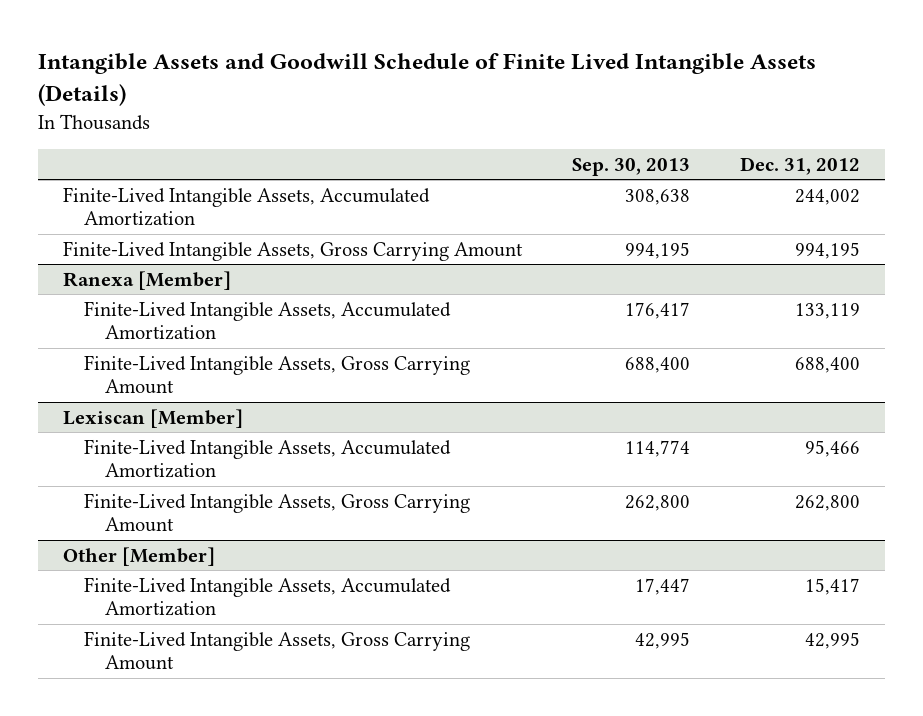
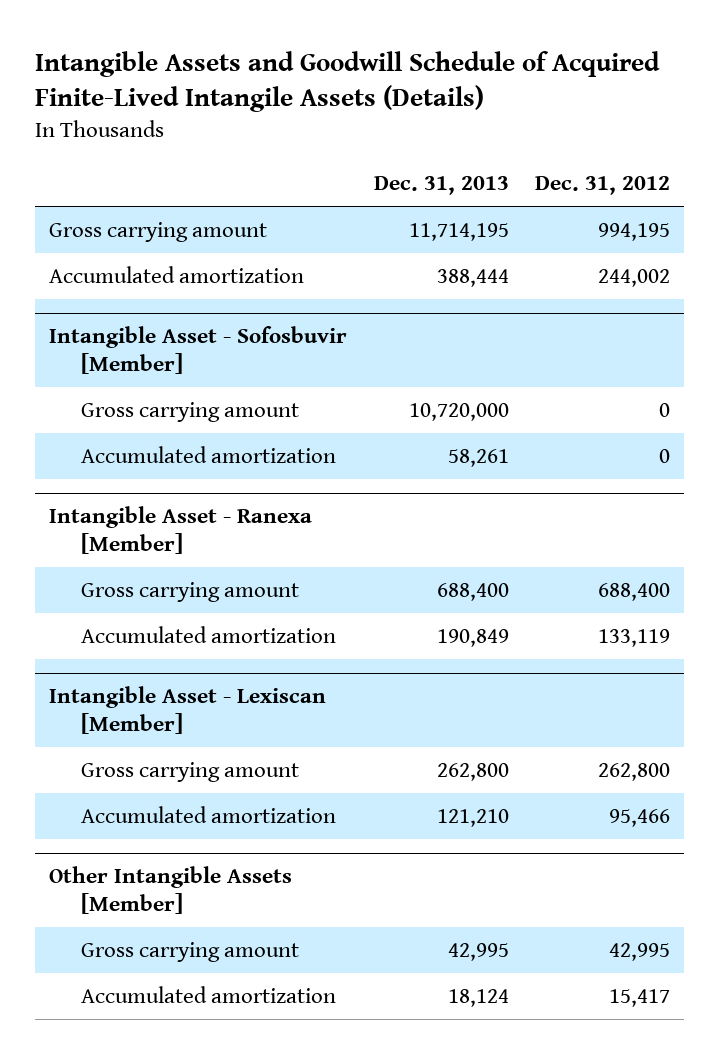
- Intangible Assets and Goodwill Schedule of Finite Lived Intangible Assets (Details)
+ Intangible Assets and Goodwill Schedule of Acquired Finite-Lived Intangile Assets (Details)
- | Sep. 30, 2013 | Dec. 31, 2012
+ | Dec. 31, 2013 | Dec. 31, 2012
- Finite-Lived Intangible Assets, Accumulated Amortization | 308,638 | 244,002
- Finite-Lived Intangible Assets, Gross Carrying Amount | 994,195 | 994,195
- Ranexa [Member]
- Finite-Lived Intangible Assets, Accumulated Amortization | 176,417 | 133,119
- Finite-Lived Intangible Assets, Gross Carrying Amount | 688,400 | 688,400
- Lexiscan [Member]
- Finite-Lived Intangible Assets, Accumulated Amortization | 114,774 | 95,466
- Finite-Lived Intangible Assets, Gross Carrying Amount | 262,800 | 262,800
- Other [Member]
- Finite-Lived Intangible Assets, Accumulated Amortization | 17,447 | 15,417
- Finite-Lived Intangible Assets, Gross Carrying Amount | 42,995 | 42,995
+ Gross carrying amount | 11,714,195 | 994,195
+ Accumulated amortization | 388,444 | 244,002
+ Intangible Asset - Sofosbuvir [Member]
+ Gross carrying amount | 10,720,000 | 0
+ Accumulated amortization | 58,261 | 0
+ Intangible Asset - Ranexa [Member]
+ Gross carrying amount | 688,400 | 688,400
+ Accumulated amortization | 190,849 | 133,119
+ Intangible Asset - Lexiscan [Member]
+ Gross carrying amount | 262,800 | 262,800
+ Accumulated amortization | 121,210 | 95,466
+ Other Intangible Assets [Member]
+ Gross carrying amount | 42,995 | 42,995
+ Accumulated amortization | 18,124 | 15,417

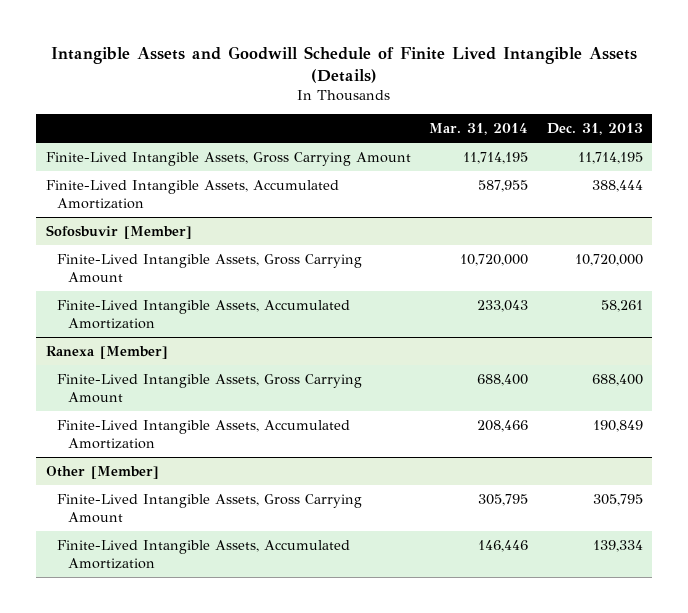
- Intangible Assets and Goodwill Schedule of Acquired Finite-Lived Intangile Assets (Details)
+ Intangible Assets and Goodwill Schedule of Finite Lived Intangible Assets (Details)
- | Dec. 31, 2013 | Dec. 31, 2012
+ | Mar. 31, 2014 | Dec. 31, 2013
- Gross carrying amount | 11,714,195 | 994,195
- Accumulated amortization | 388,444 | 244,002
- Intangible Asset - Sofosbuvir [Member]
- Gross carrying amount | 10,720,000 | 0
- Accumulated amortization | 58,261 | 0
- Intangible Asset - Ranexa [Member]
- Gross carrying amount | 688,400 | 688,400
- Accumulated amortization | 190,849 | 133,119
- Intangible Asset - Lexiscan [Member]
- Gross carrying amount | 262,800 | 262,800
- Accumulated amortization | 121,210 | 95,466
- Other Intangible Assets [Member]
- Gross carrying amount | 42,995 | 42,995
- Accumulated amortization | 18,124 | 15,417
+ Finite-Lived Intangible Assets, Gross Carrying Amount | 11,714,195 | 11,714,195
+ Finite-Lived Intangible Assets, Accumulated Amortization | 587,955 | 388,444
+ Sofosbuvir [Member]
+ Finite-Lived Intangible Assets, Gross Carrying Amount | 10,720,000 | 10,720,000
+ Finite-Lived Intangible Assets, Accumulated Amortization | 233,043 | 58,261
+ Ranexa [Member]
+ Finite-Lived Intangible Assets, Gross Carrying Amount | 688,400 | 688,400
+ Finite-Lived Intangible Assets, Accumulated Amortization | 208,466 | 190,849
+ Other [Member]
+ Finite-Lived Intangible Assets, Gross Carrying Amount | 305,795 | 305,795
+ Finite-Lived Intangible Assets, Accumulated Amortization | 146,446 | 139,334

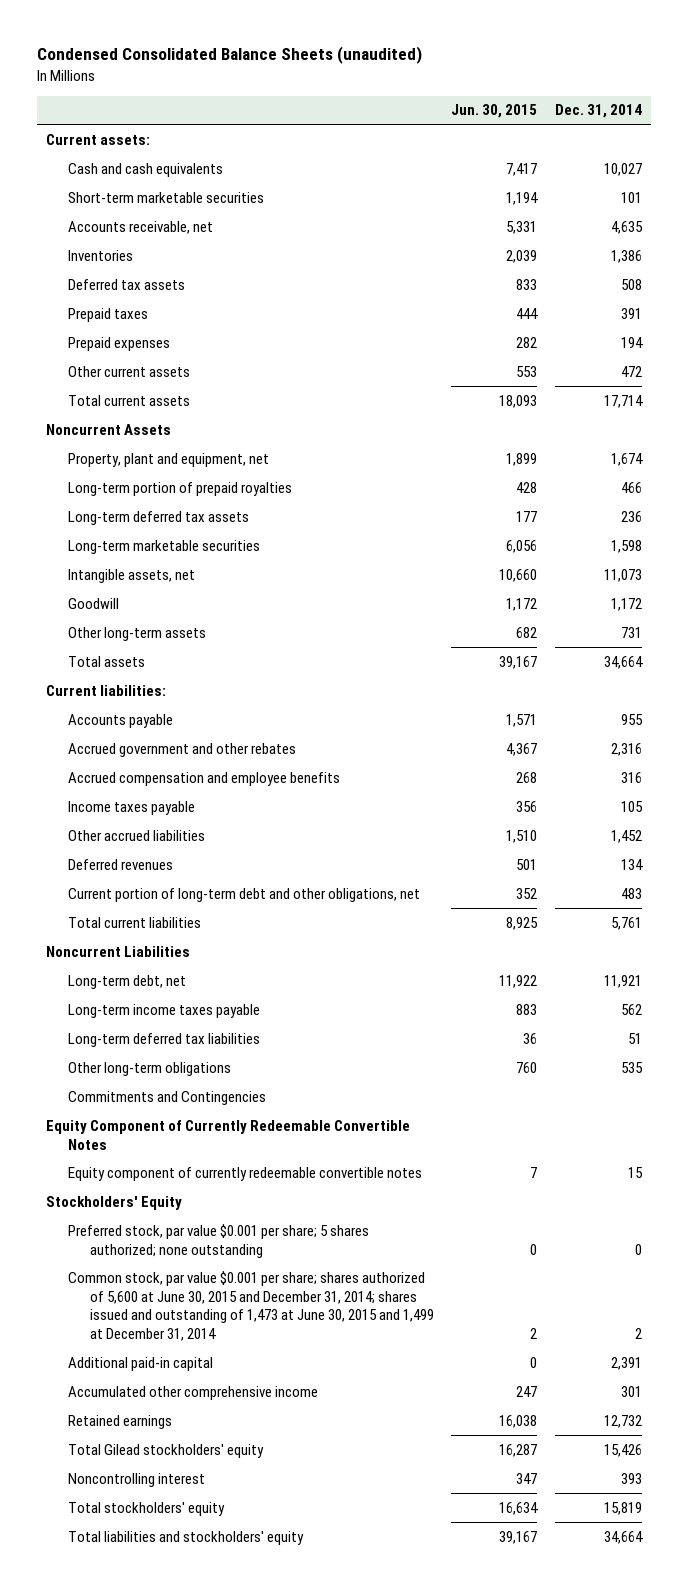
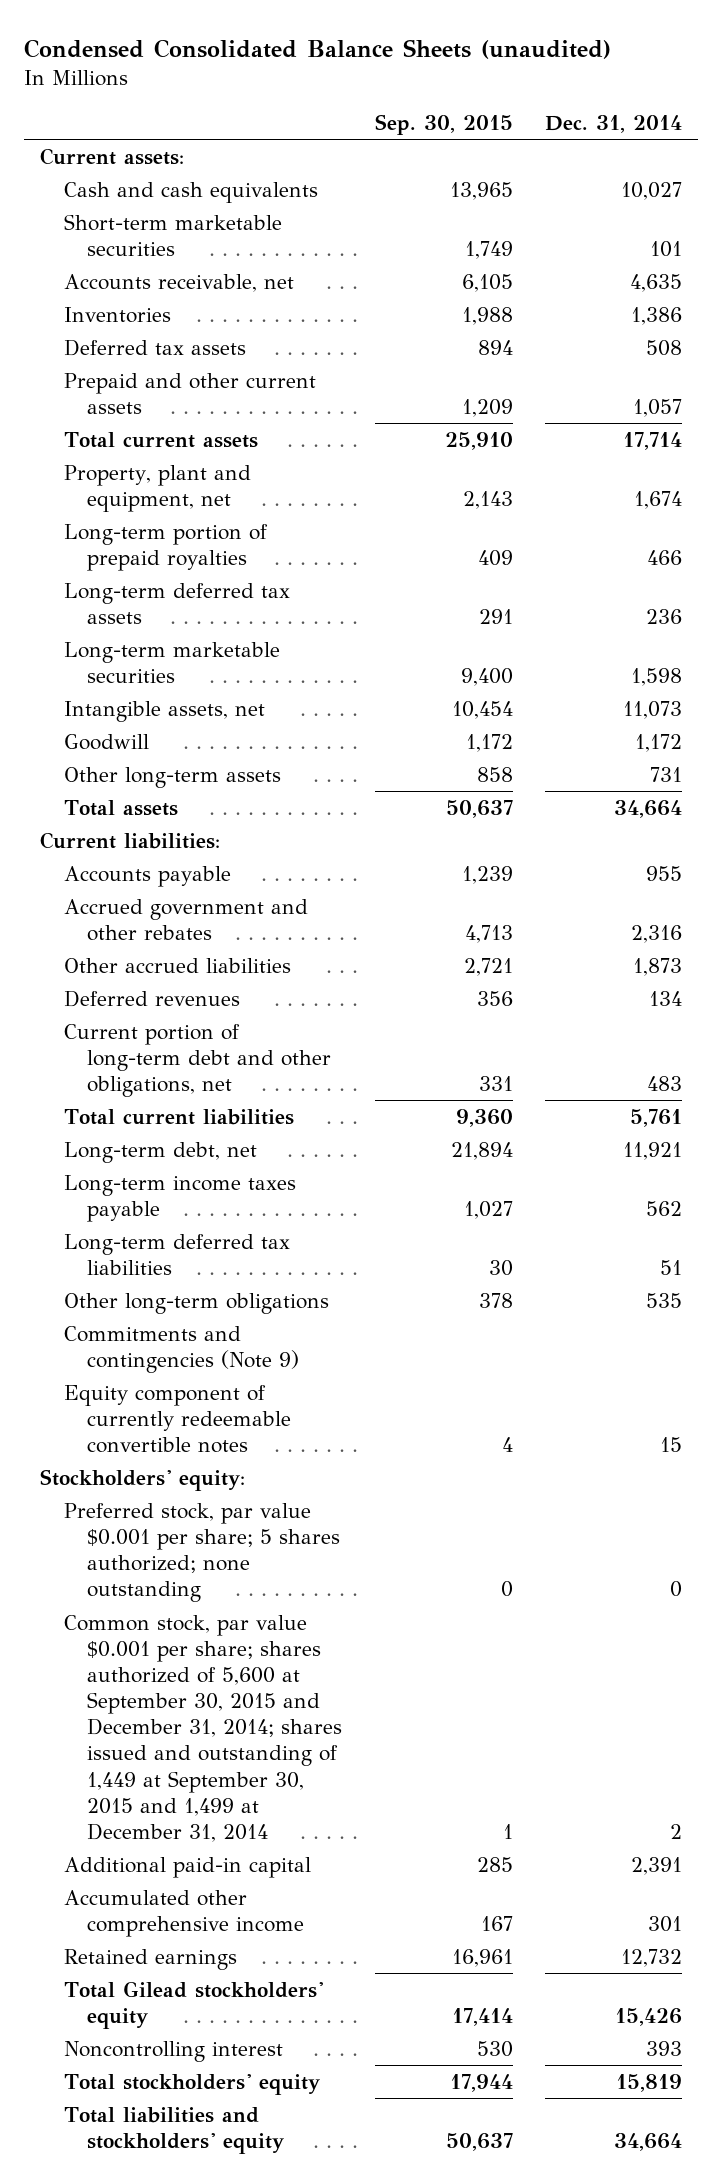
- | Jun. 30, 2015 | Dec. 31, 2014
+ | Sep. 30, 2015 | Dec. 31, 2014
- Prepaid taxes | 444 | 391
- Prepaid expenses | 282 | 194
- Other current assets | 553 | 472
+ Prepaid and other current assets | 1,209 | 1,057
- Noncurrent Assets
- Accrued compensation and employee benefits | 268 | 316
- Income taxes payable | 356 | 105
- Other accrued liabilities | 1,510 | 1,452
+ Other accrued liabilities | 2,721 | 1,873
- Noncurrent Liabilities
- Commitments and Contingencies
- Equity Component of Currently Redeemable Convertible Notes
+ Commitments and contingencies (Note 9)
- Stockholders' Equity
+ Stockholders' equity:
- Common stock, par value $0.001 per share; shares authorized of 5,600 at June 30, 2015 and December 31, 2014; shares issued and outstanding of 1,473 at June 30, 2015 and 1,499 at December 31, 2014 | 2 | 2
+ Common stock, par value $0.001 per share; shares authorized of 5,600 at September 30, 2015 and December 31, 2014; shares issued and outstanding of 1,449 at September 30, 2015 and 1,499 at December 31, 2014 | 1 | 2

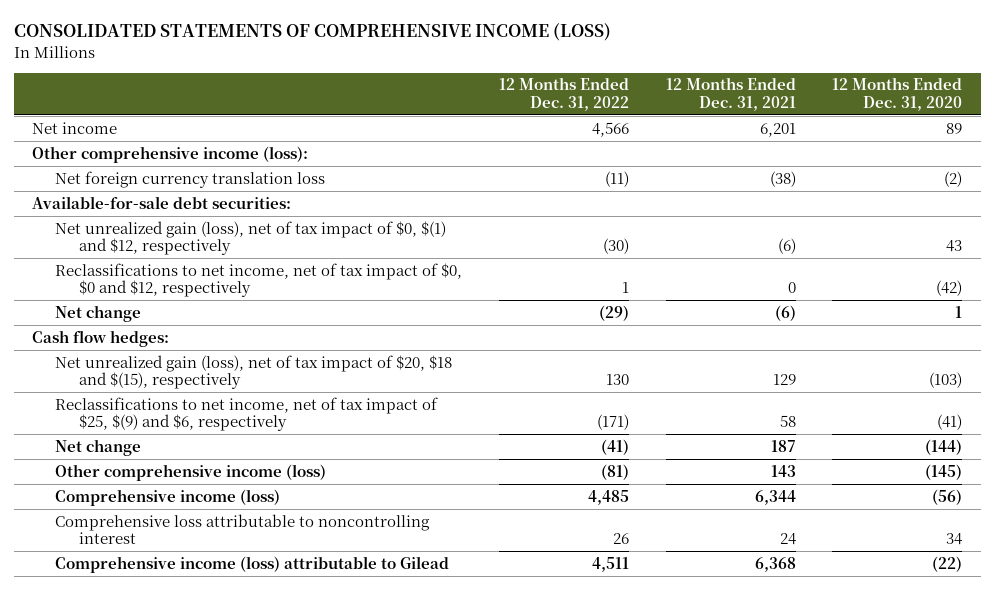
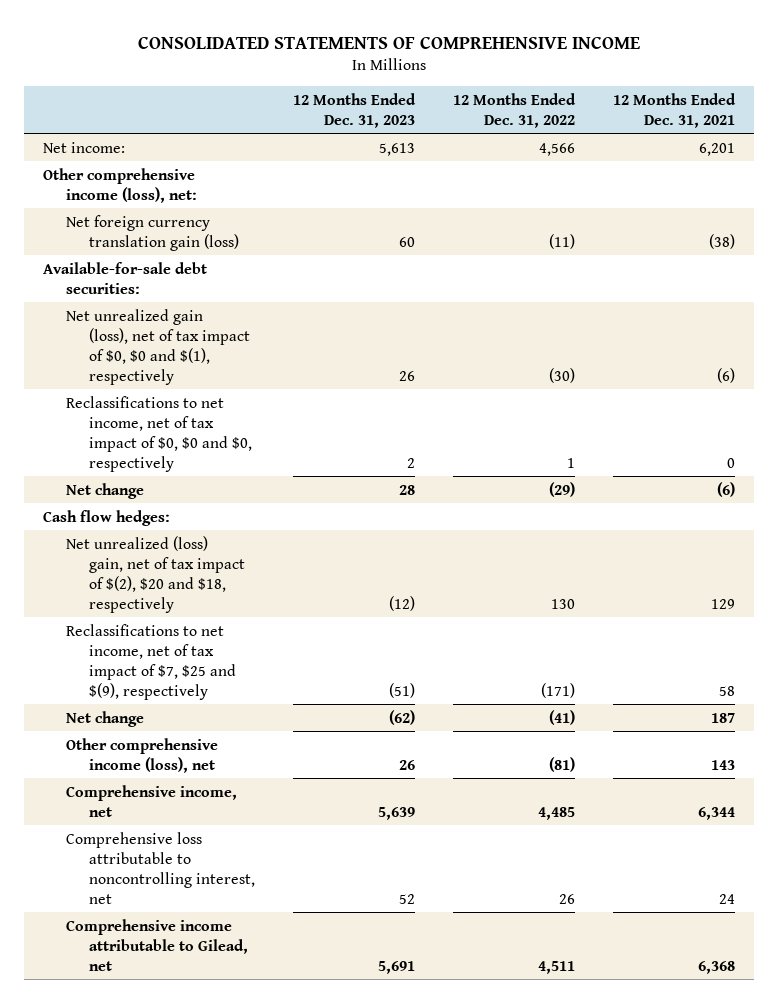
- CONSOLIDATED STATEMENTS OF COMPREHENSIVE INCOME (LOSS)
+ CONSOLIDATED STATEMENTS OF COMPREHENSIVE INCOME
- | 12 Months Ended Dec. 31, 2022 | 12 Months Ended Dec. 31, 2021 | 12 Months Ended Dec. 31, 2020
+ | 12 Months Ended Dec. 31, 2023 | 12 Months Ended Dec. 31, 2022 | 12 Months Ended Dec. 31, 2021
- Net income | 4,566 | 6,201 | 89
- Other comprehensive income (loss):
- Net foreign currency translation loss | (11) | (38) | (2)
+ Net income: | 5,613 | 4,566 | 6,201
+ Other comprehensive income (loss), net:
+ Net foreign currency translation gain (loss) | 60 | (11) | (38)
- Net unrealized gain (loss), net of tax impact of $0, $(1) and $12, respectively | (30) | (6) | 43
- Reclassifications to net income, net of tax impact of $0, $0 and $12, respectively | 1 | 0 | (42)
+ Net unrealized gain (loss), net of tax impact of $0, $0 and $(1), respectively | 26 | (30) | (6)
+ Reclassifications to net income, net of tax impact of $0, $0 and $0, respectively | 2 | 1 | 0
- Net unrealized gain (loss), net of tax impact of $20, $18 and $(15), respectively | 130 | 129 | (103)
- Reclassifications to net income, net of tax impact of $25, $(9) and $6, respectively | (171) | 58 | (41)
+ Net unrealized (loss) gain, net of tax impact of $(2), $20 and $18, respectively | (12) | 130 | 129
+ Reclassifications to net income, net of tax impact of $7, $25 and $(9), respectively | (51) | (171) | 58
- Other comprehensive income (loss) | (81) | 143 | (145)
- Comprehensive income (loss) | 4,485 | 6,344 | (56)
- Comprehensive loss attributable to noncontrolling interest | 26 | 24 | 34
- Comprehensive income (loss) attributable to Gilead | 4,511 | 6,368 | (22)
+ Other comprehensive income (loss), net | 26 | (81) | 143
+ Comprehensive income, net | 5,639 | 4,485 | 6,344
+ Comprehensive loss attributable to noncontrolling interest, net | 52 | 26 | 24
+ Comprehensive income attributable to Gilead, net | 5,691 | 4,511 | 6,368

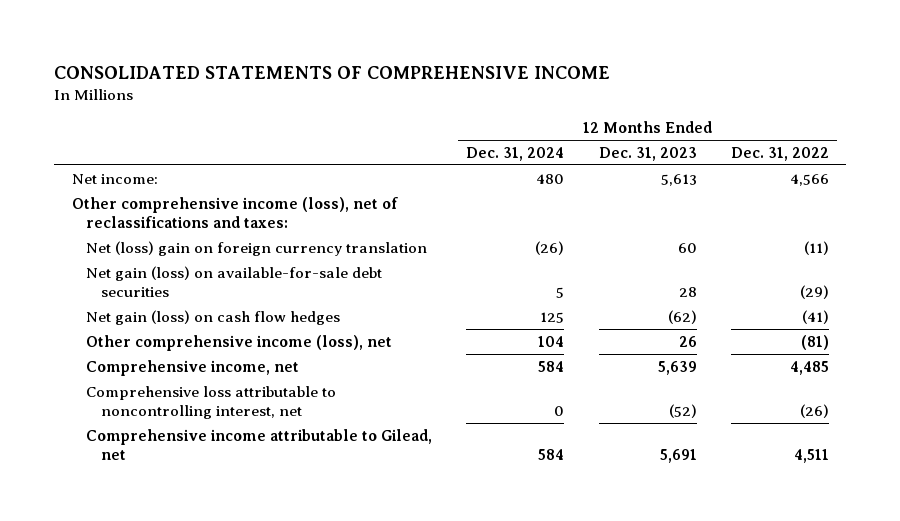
- | 12 Months Ended Dec. 31, 2023 | 12 Months Ended Dec. 31, 2022 | 12 Months Ended Dec. 31, 2021
+ | 12 Months Ended Dec. 31, 2024 | 12 Months Ended Dec. 31, 2023 | 12 Months Ended Dec. 31, 2022
- Other comprehensive income (loss), net:
- Net foreign currency translation gain (loss) | 60 | (11) | (38)
- Available-for-sale debt securities:
- Net unrealized gain (loss), net of tax impact of $0, $0 and $(1), respectively | 26 | (30) | (6)
- Reclassifications to net income, net of tax impact of $0, $0 and $0, respectively | 2 | 1 | 0
- Net change | 28 | (29) | (6)
- Cash flow hedges:
- Net unrealized (loss) gain, net of tax impact of $(2), $20 and $18, respectively | (12) | 130 | 129
- Reclassifications to net income, net of tax impact of $7, $25 and $(9), respectively | (51) | (171) | 58
- Net change | (62) | (41) | 187
+ Other comprehensive income (loss), net of reclassifications and taxes:
+ Net (loss) gain on foreign currency translation | (26) | 60 | (11)
+ Net gain (loss) on available-for-sale debt securities | 5 | 28 | (29)
+ Net gain (loss) on cash flow hedges | 125 | (62) | (41)
- Comprehensive loss attributable to noncontrolling interest, net | 52 | 26 | 24
+ Comprehensive loss attributable to noncontrolling interest, net | 0 | (52) | (26)

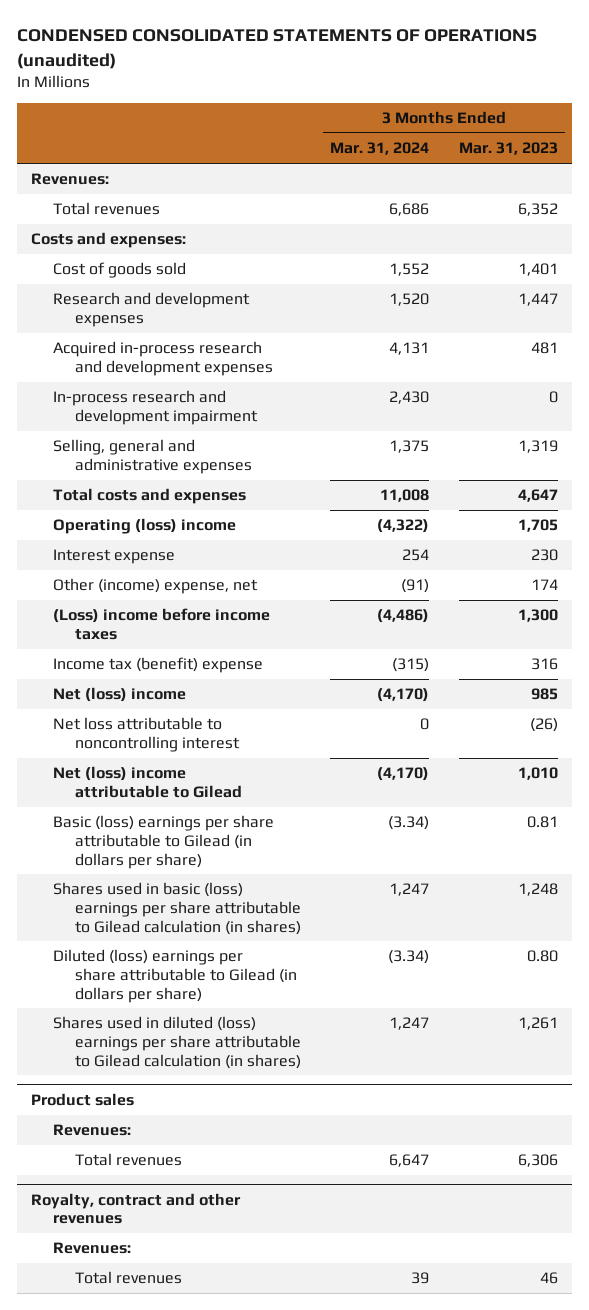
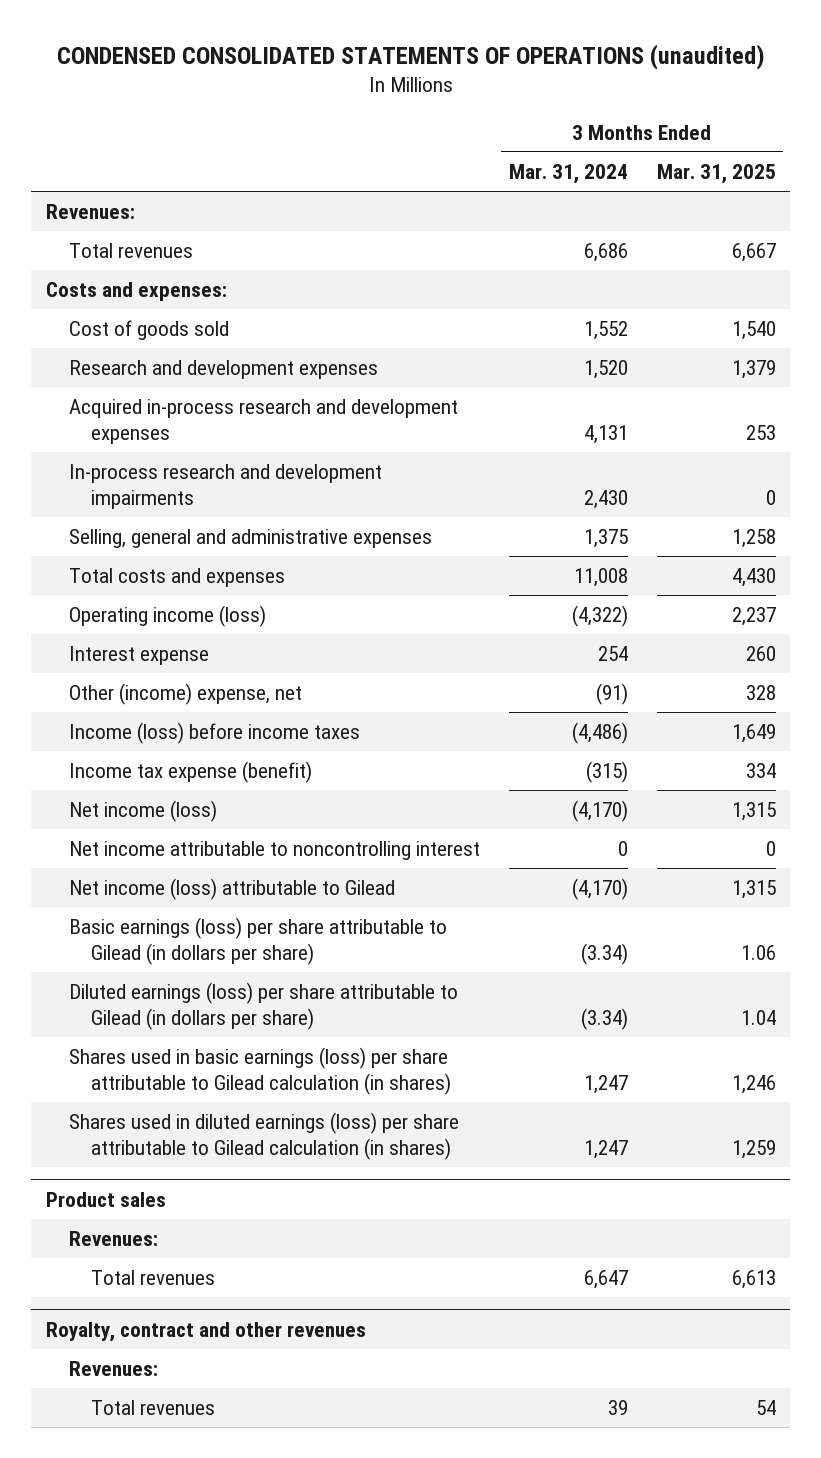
- | 3 Months Ended Mar. 31, 2024 | 3 Months Ended Mar. 31, 2023
+ | 3 Months Ended Mar. 31, 2024 | 3 Months Ended Mar. 31, 2025
- In-process research and development impairment | 2,430 | 0
+ In-process research and development impairments | 2,430 | 0
- Operating (loss) income | (4,322) | 1,705
+ Operating income (loss) | (4,322) | 2,237
- (Loss) income before income taxes | (4,486) | 1,300
- Income tax (benefit) expense | (315) | 316
- Net (loss) income | (4,170) | 985
- Net loss attributable to noncontrolling interest | 0 | (26)
- Net (loss) income attributable to Gilead | (4,170) | 1,010
- Basic (loss) earnings per share attributable to Gilead (in dollars per share) | (3.34) | 0.81
- Shares used in basic (loss) earnings per share attributable to Gilead calculation (in shares) | 1,247 | 1,248
- Diluted (loss) earnings per share attributable to Gilead (in dollars per share) | (3.34) | 0.80
- Shares used in diluted (loss) earnings per share attributable to Gilead calculation (in shares) | 1,247 | 1,261
+ Income (loss) before income taxes | (4,486) | 1,649
+ Income tax expense (benefit) | (315) | 334
+ Net income (loss) | (4,170) | 1,315
+ Net income attributable to noncontrolling interest | 0 | 0
+ Net income (loss) attributable to Gilead | (4,170) | 1,315
+ Basic earnings (loss) per share attributable to Gilead (in dollars per share) | (3.34) | 1.06
+ Diluted earnings (loss) per share attributable to Gilead (in dollars per share) | (3.34) | 1.04
+ Shares used in basic earnings (loss) per share attributable to Gilead calculation (in shares) | 1,247 | 1,246
+ Shares used in diluted earnings (loss) per share attributable to Gilead calculation (in shares) | 1,247 | 1,259

